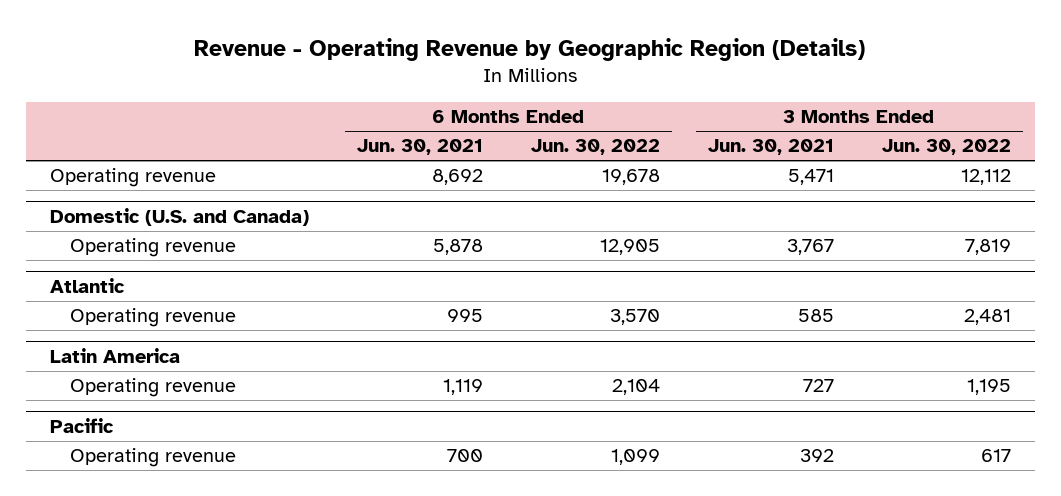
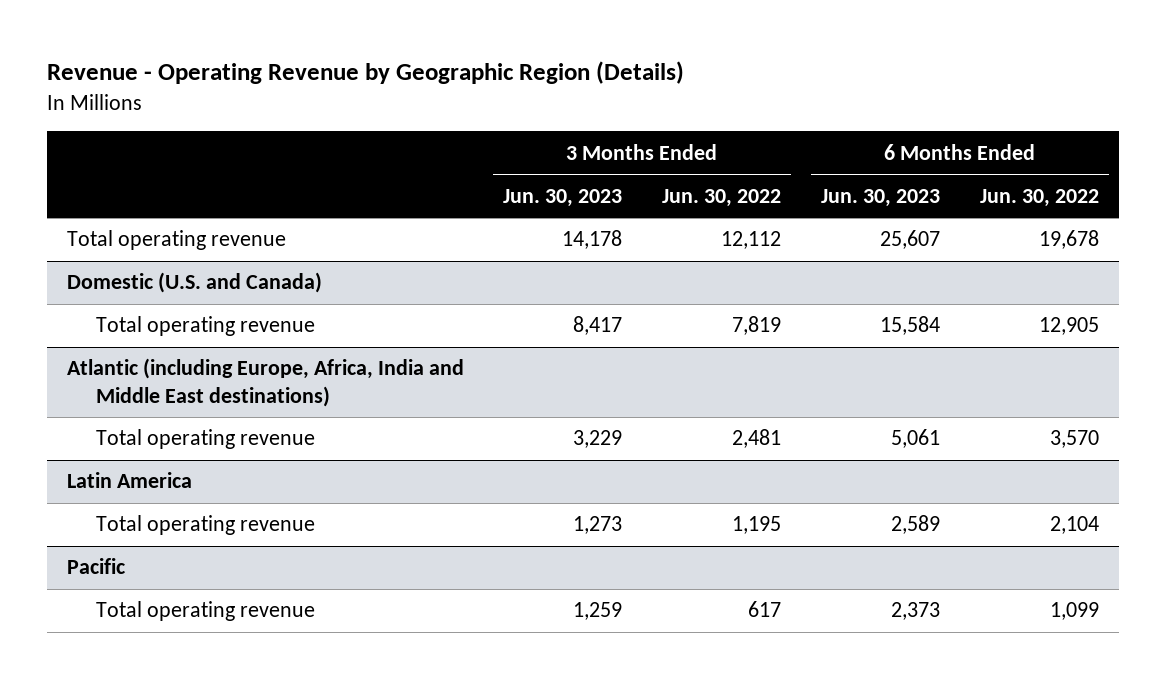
- | 6 Months Ended Jun. 30, 2021 | 6 Months Ended Jun. 30, 2022 | 3 Months Ended Jun. 30, 2021 | 3 Months Ended Jun. 30, 2022
+ | 3 Months Ended Jun. 30, 2023 | 3 Months Ended Jun. 30, 2022 | 6 Months Ended Jun. 30, 2023 | 6 Months Ended Jun. 30, 2022
- Operating revenue | 8,692 | 19,678 | 5,471 | 12,112
+ Total operating revenue | 14,178 | 12,112 | 25,607 | 19,678
@ Domestic (U.S. and Canada)
- Operating revenue | 5,878 | 12,905 | 3,767 | 7,819
- Atlantic
- Operating revenue | 995 | 3,570 | 585 | 2,481
@ Domestic (U.S. and Canada)
+ Total operating revenue | 8,417 | 7,819 | 15,584 | 12,905
+ Atlantic (including Europe, Africa, India and Middle East destinations)
+ Total operating revenue | 3,229 | 2,481 | 5,061 | 3,570
@ Latin America
- Operating revenue | 1,119 | 2,104 | 727 | 1,195
+ Total operating revenue | 1,273 | 1,195 | 2,589 | 2,104
@ Pacific
- Operating revenue | 700 | 1,099 | 392 | 617
+ Total operating revenue | 1,259 | 617 | 2,373 | 1,099

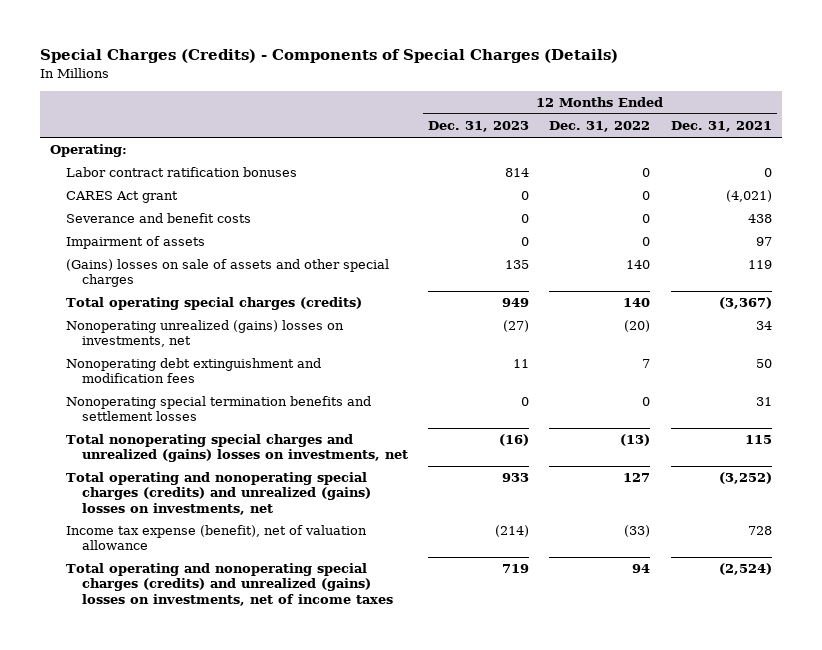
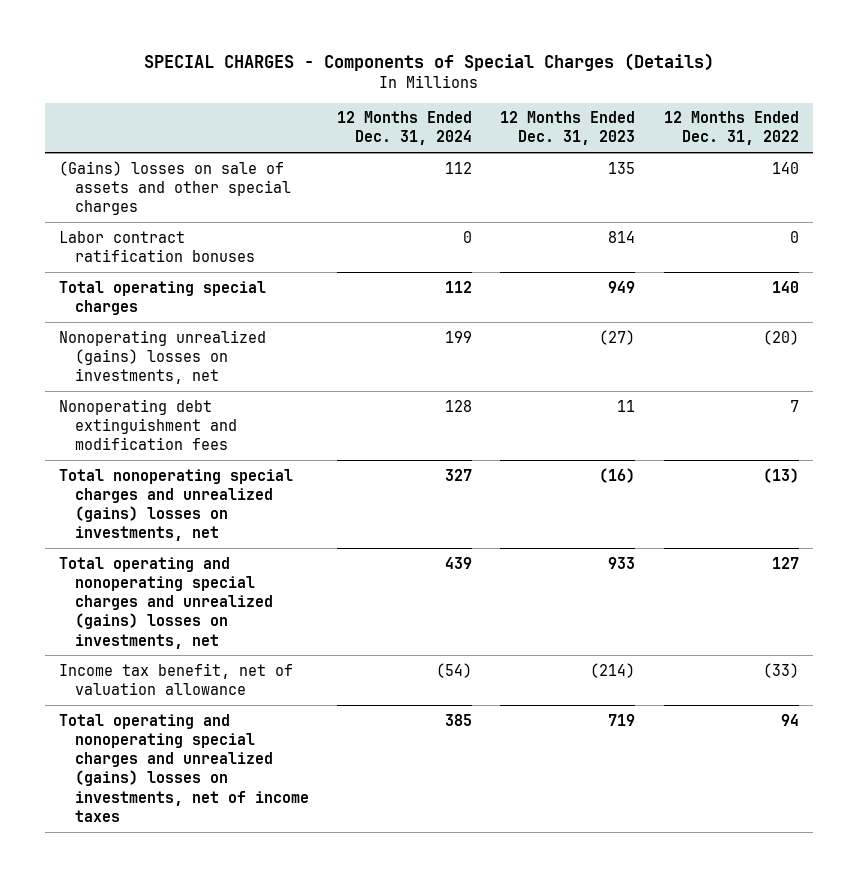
- Special Charges (Credits) - Components of Special Charges (Details)
+ SPECIAL CHARGES - Components of Special Charges (Details)
- | 12 Months Ended Dec. 31, 2023 | 12 Months Ended Dec. 31, 2022 | 12 Months Ended Dec. 31, 2021
+ | 12 Months Ended Dec. 31, 2024 | 12 Months Ended Dec. 31, 2023 | 12 Months Ended Dec. 31, 2022
- Operating:
- CARES Act grant | 0 | 0 | (4,021)
- Severance and benefit costs | 0 | 0 | 438
- Impairment of assets | 0 | 0 | 97
- Total operating special charges (credits) | 949 | 140 | (3,367)
moved down: Labor contract ratification bonuses | 0 | 814 | 0
+ Total operating special charges | 112 | 949 | 140
- Nonoperating special termination benefits and settlement losses | 0 | 0 | 31
- Total operating and nonoperating special charges (credits) and unrealized (gains) losses on investments, net | 933 | 127 | (3,252)
- Income tax expense (benefit), net of valuation allowance | (214) | (33) | 728
- Total operating and nonoperating special charges (credits) and unrealized (gains) losses on investments, net of income taxes | 719 | 94 | (2,524)
+ Total operating and nonoperating special charges and unrealized (gains) losses on investments, net | 439 | 933 | 127
+ Income tax benefit, net of valuation allowance | (54) | (214) | (33)
+ Total operating and nonoperating special charges and unrealized (gains) losses on investments, net of income taxes | 385 | 719 | 94

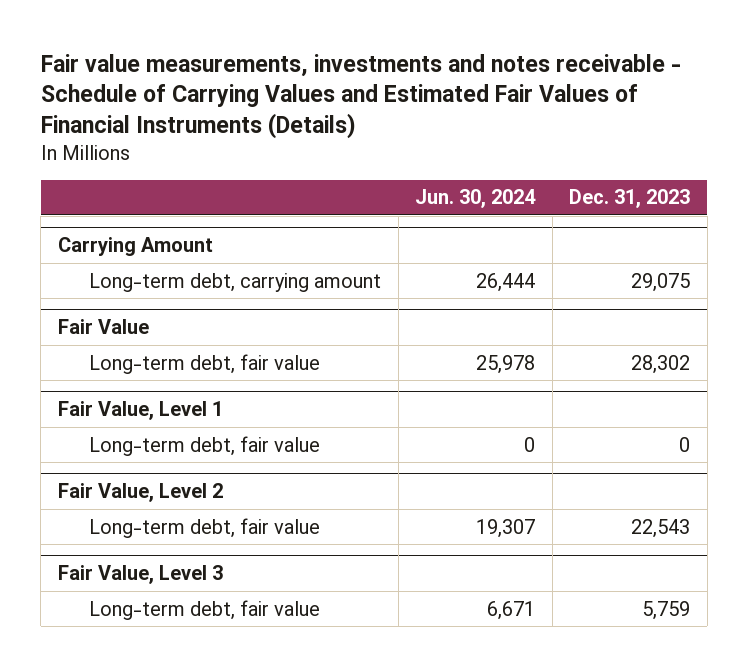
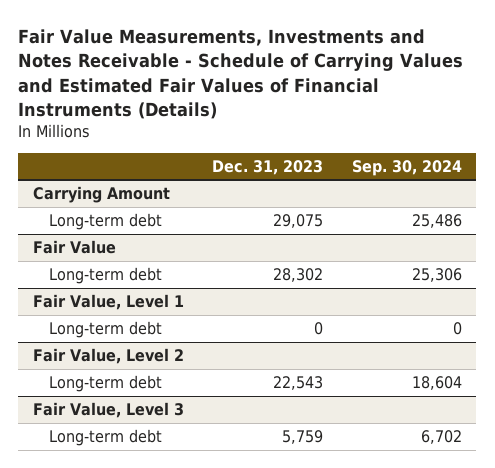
- Fair value measurements, investments and notes receivable - Schedule of Carrying Values and Estimated Fair Values of Financial Instruments (Details)
+ Fair Value Measurements, Investments and Notes Receivable - Schedule of Carrying Values and Estimated Fair Values of Financial Instruments (Details)
- | Jun. 30, 2024 | Dec. 31, 2023
+ | Dec. 31, 2023 | Sep. 30, 2024
@ Carrying Amount
- Long-term debt, carrying amount | 26,444 | 29,075
+ Long-term debt | 29,075 | 25,486
@ Fair Value
- Long-term debt, fair value | 25,978 | 28,302
+ Long-term debt | 28,302 | 25,306
@ Fair Value, Level 1
- Long-term debt, fair value | 0 | 0
+ Long-term debt | 0 | 0
@ Fair Value, Level 2
- Long-term debt, fair value | 19,307 | 22,543
+ Long-term debt | 22,543 | 18,604
@ Fair Value, Level 3
- Long-term debt, fair value | 6,671 | 5,759
+ Long-term debt | 5,759 | 6,702

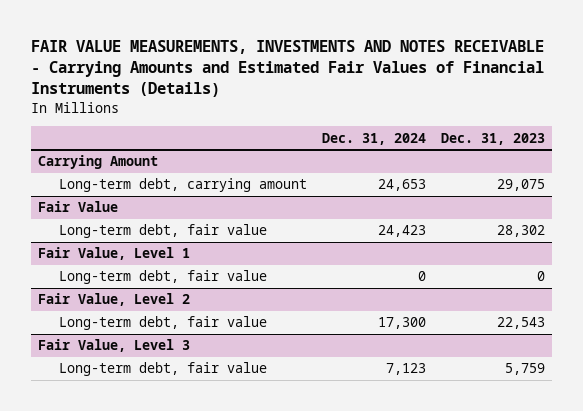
- Fair Value Measurements, Investments and Notes Receivable - Schedule of Carrying Values and Estimated Fair Values of Financial Instruments (Details)
+ FAIR VALUE MEASUREMENTS, INVESTMENTS AND NOTES RECEIVABLE - Carrying Amounts and Estimated Fair Values of Financial Instruments (Details)
- | Dec. 31, 2023 | Sep. 30, 2024
+ | Dec. 31, 2024 | Dec. 31, 2023
@ Carrying Amount
- Long-term debt | 29,075 | 25,486
+ Long-term debt, carrying amount | 24,653 | 29,075
@ Fair Value
- Long-term debt | 28,302 | 25,306
+ Long-term debt, fair value | 24,423 | 28,302
@ Fair Value, Level 1
- Long-term debt | 0 | 0
+ Long-term debt, fair value | 0 | 0
@ Fair Value, Level 2
- Long-term debt | 22,543 | 18,604
+ Long-term debt, fair value | 17,300 | 22,543
@ Fair Value, Level 3
- Long-term debt | 5,759 | 6,702
+ Long-term debt, fair value | 7,123 | 5,759

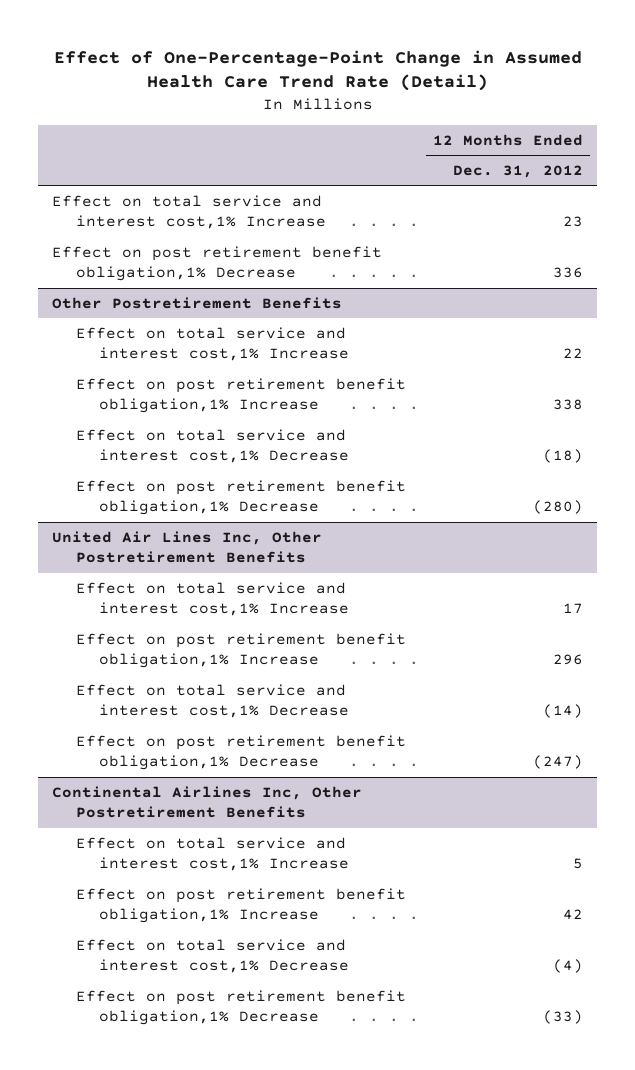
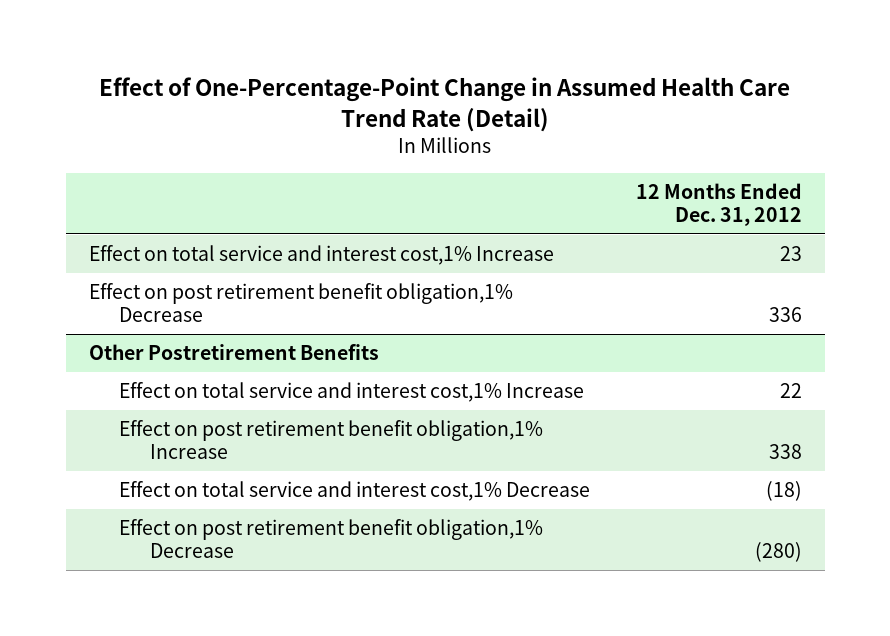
- United Air Lines Inc, Other Postretirement Benefits
- Effect on total service and interest cost,1% Increase | 17
- Effect on post retirement benefit obligation,1% Increase | 296
- Effect on total service and interest cost,1% Decrease | (14)
- Effect on post retirement benefit obligation,1% Decrease | (247)
- Continental Airlines Inc, Other Postretirement Benefits
- Effect on total service and interest cost,1% Increase | 5
- Effect on post retirement benefit obligation,1% Increase | 42
- Effect on total service and interest cost,1% Decrease | (4)
- Effect on post retirement benefit obligation,1% Decrease | (33)

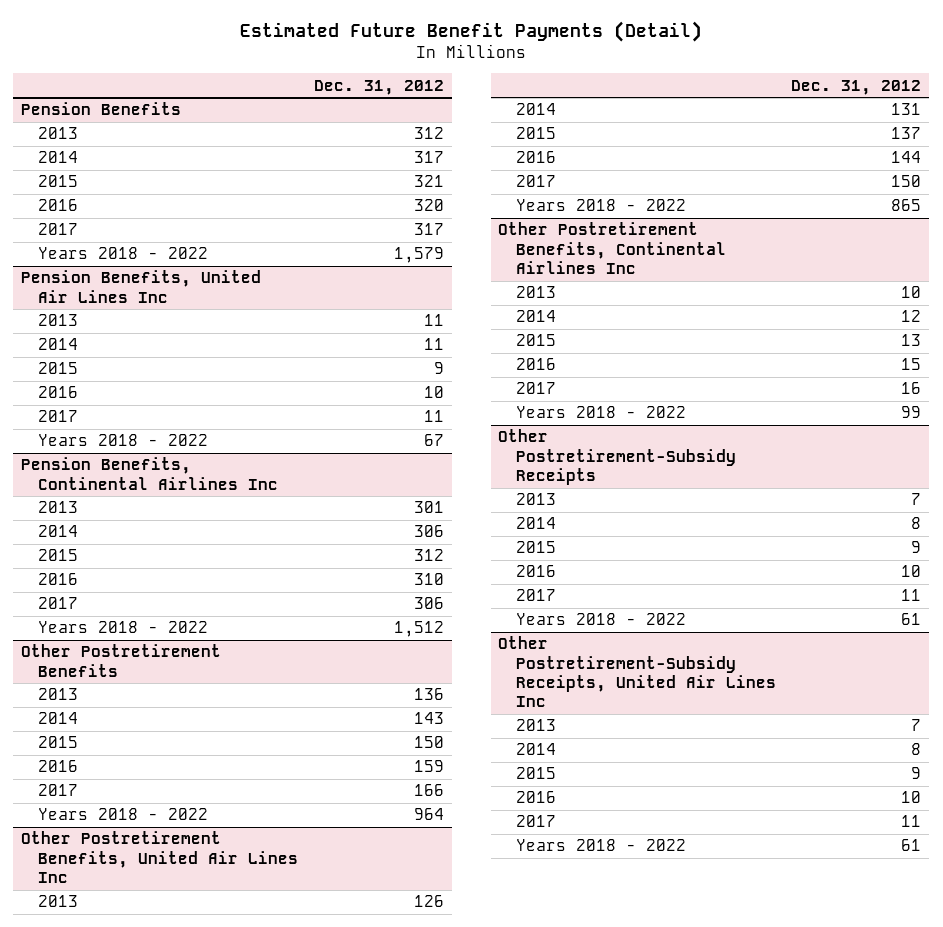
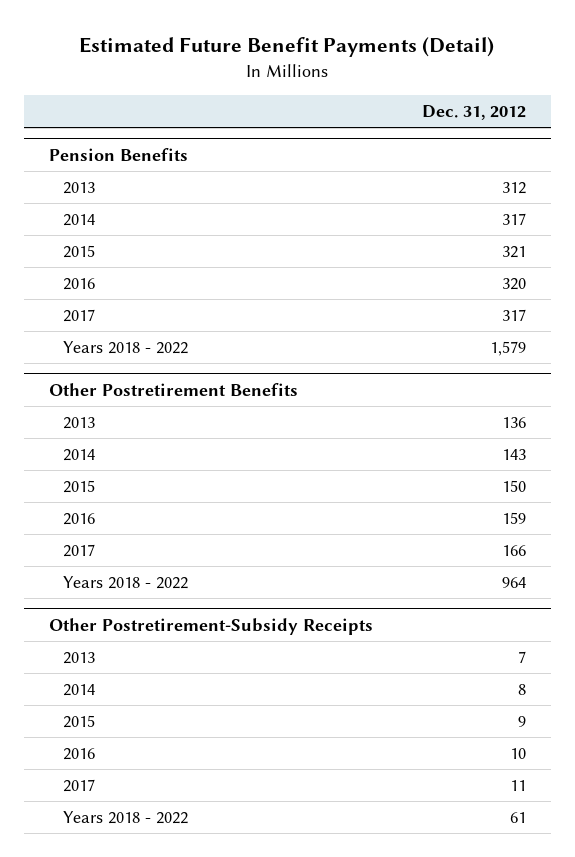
- Pension Benefits, United Air Lines Inc
- 2013 | 11
- 2014 | 11
- 2015 | 9
- 2016 | 10
- 2017 | 11
- Years 2018 - 2022 | 67
- Pension Benefits, Continental Airlines Inc
- 2013 | 301
- 2014 | 306
- 2015 | 312
- 2016 | 310
- 2017 | 306
- Years 2018 - 2022 | 1,512
- Other Postretirement Benefits, United Air Lines Inc
- 2013 | 126
- 2014 | 131
- 2015 | 137
- 2016 | 144
- 2017 | 150
- Years 2018 - 2022 | 865
- Other Postretirement Benefits, Continental Airlines Inc
- 2013 | 10
- 2014 | 12
- 2015 | 13
- 2016 | 15
- 2017 | 16
- Years 2018 - 2022 | 99
- Other Postretirement-Subsidy Receipts, United Air Lines Inc
- 2013 | 7
- 2014 | 8
- 2015 | 9
- 2016 | 10
- 2017 | 11
- Years 2018 - 2022 | 61

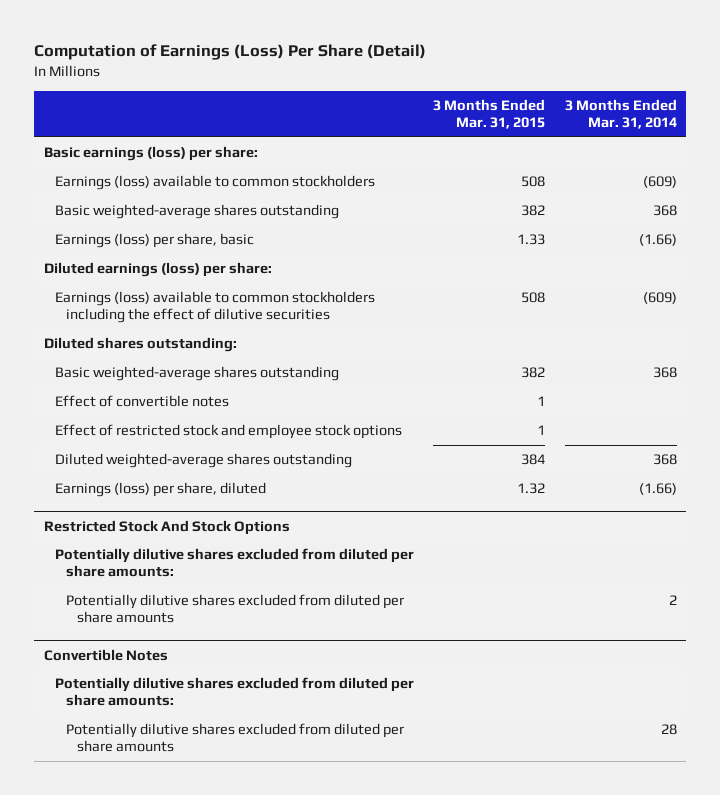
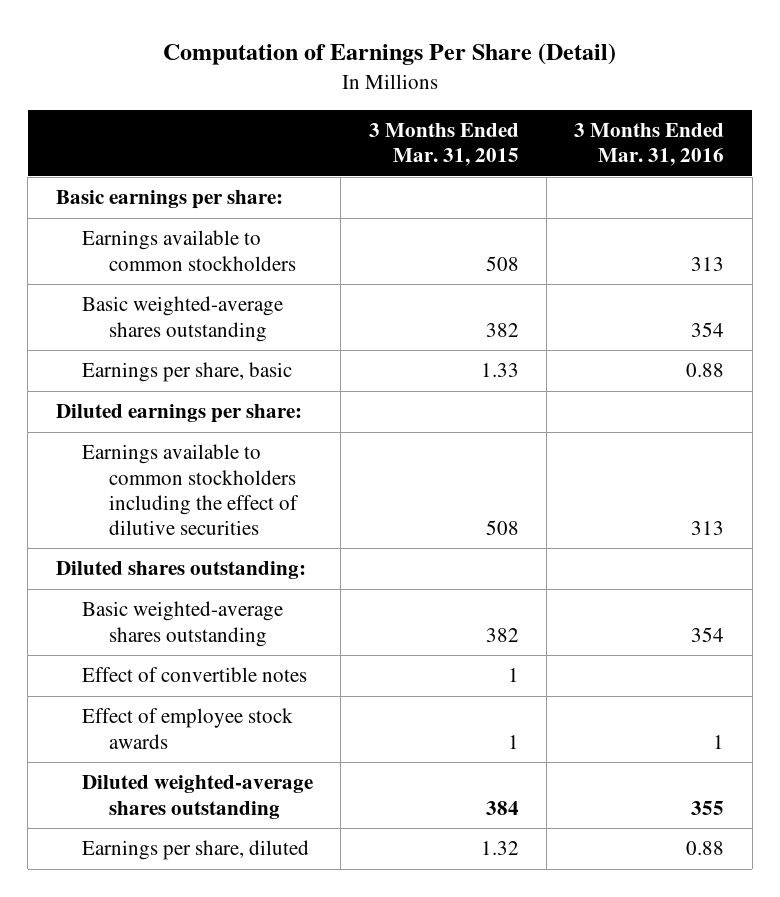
- Computation of Earnings (Loss) Per Share (Detail)
+ Computation of Earnings Per Share (Detail)
- | 3 Months Ended Mar. 31, 2015 | 3 Months Ended Mar. 31, 2014
+ | 3 Months Ended Mar. 31, 2015 | 3 Months Ended Mar. 31, 2016
- Basic earnings (loss) per share:
- Earnings (loss) available to common stockholders | 508 | (609)
+ Basic earnings per share:
+ Earnings available to common stockholders | 508 | 313
- Earnings (loss) per share, basic | 1.33 | (1.66)
- Diluted earnings (loss) per share:
- Earnings (loss) available to common stockholders including the effect of dilutive securities | 508 | (609)
+ Earnings per share, basic | 1.33 | 0.88
+ Diluted earnings per share:
+ Earnings available to common stockholders including the effect of dilutive securities | 508 | 313
- Effect of restricted stock and employee stock options | 1 |
+ Effect of employee stock awards | 1 | 1
- Earnings (loss) per share, diluted | 1.32 | (1.66)
- Restricted Stock And Stock Options
- Potentially dilutive shares excluded from diluted per share amounts:
- Potentially dilutive shares excluded from diluted per share amounts | | 2
- Convertible Notes
- Potentially dilutive shares excluded from diluted per share amounts:
- Potentially dilutive shares excluded from diluted per share amounts | | 28
+ Earnings per share, diluted | 1.32 | 0.88

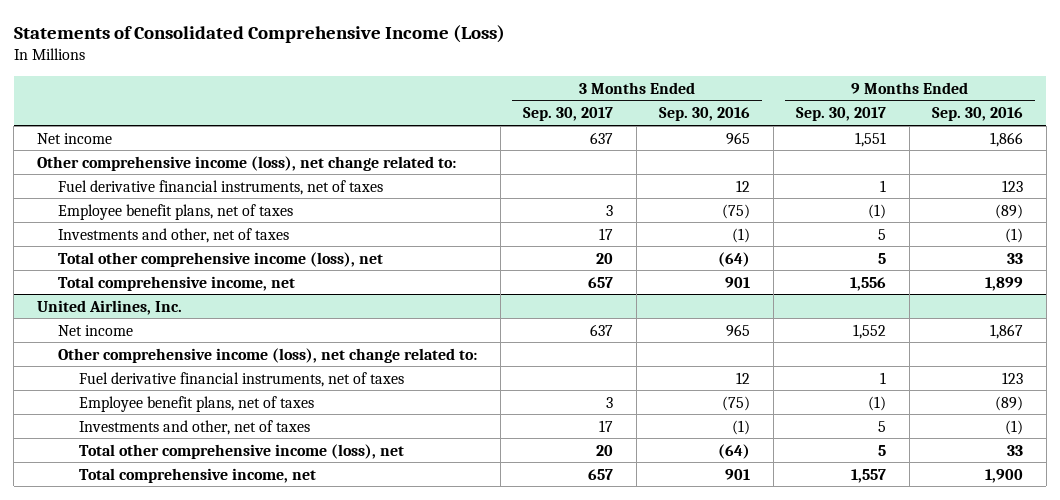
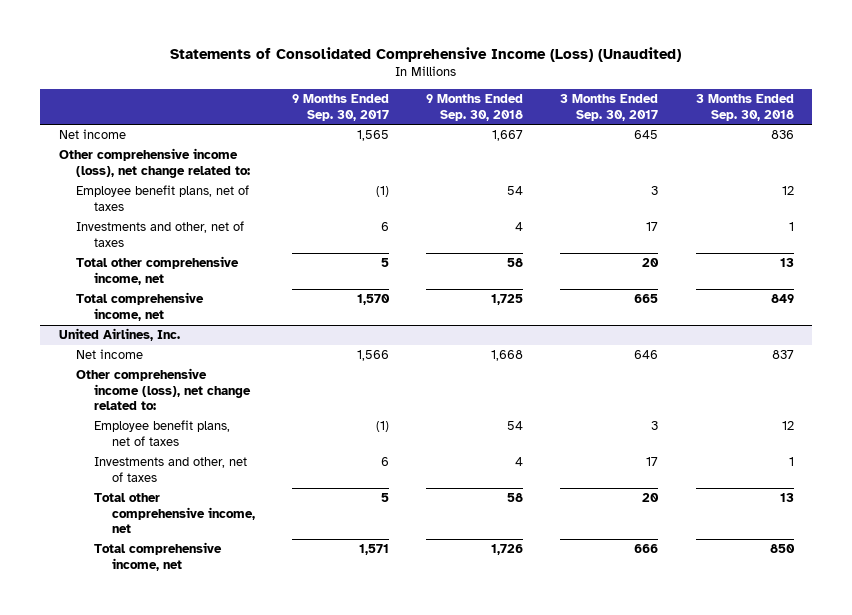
- Statements of Consolidated Comprehensive Income (Loss)
+ Statements of Consolidated Comprehensive Income (Loss) (Unaudited)
- | 3 Months Ended Sep. 30, 2017 | 3 Months Ended Sep. 30, 2016 | 9 Months Ended Sep. 30, 2017 | 9 Months Ended Sep. 30, 2016
+ | 9 Months Ended Sep. 30, 2017 | 9 Months Ended Sep. 30, 2018 | 3 Months Ended Sep. 30, 2017 | 3 Months Ended Sep. 30, 2018
- Net income | 637 | 965 | 1,551 | 1,866
+ Net income | 1,565 | 1,667 | 645 | 836
- Fuel derivative financial instruments, net of taxes | | 12 | 1 | 123
- Investments and other, net of taxes | 17 | (1) | 5 | (1)
- Total other comprehensive income (loss), net | 20 | (64) | 5 | 33
- Total comprehensive income, net | 657 | 901 | 1,556 | 1,899
+ Investments and other, net of taxes | 6 | 4 | 17 | 1
+ Total other comprehensive income, net | 5 | 58 | 20 | 13
+ Total comprehensive income, net | 1,570 | 1,725 | 665 | 849
@ United Airlines, Inc.
- Net income | 637 | 965 | 1,552 | 1,867
+ Net income | 1,566 | 1,668 | 646 | 837
- Fuel derivative financial instruments, net of taxes | | 12 | 1 | 123
- Investments and other, net of taxes | 17 | (1) | 5 | (1)
- Total other comprehensive income (loss), net | 20 | (64) | 5 | 33
- Total comprehensive income, net | 657 | 901 | 1,557 | 1,900
+ Investments and other, net of taxes | 6 | 4 | 17 | 1
+ Total other comprehensive income, net | 5 | 58 | 20 | 13
+ Total comprehensive income, net | 1,571 | 1,726 | 666 | 850

